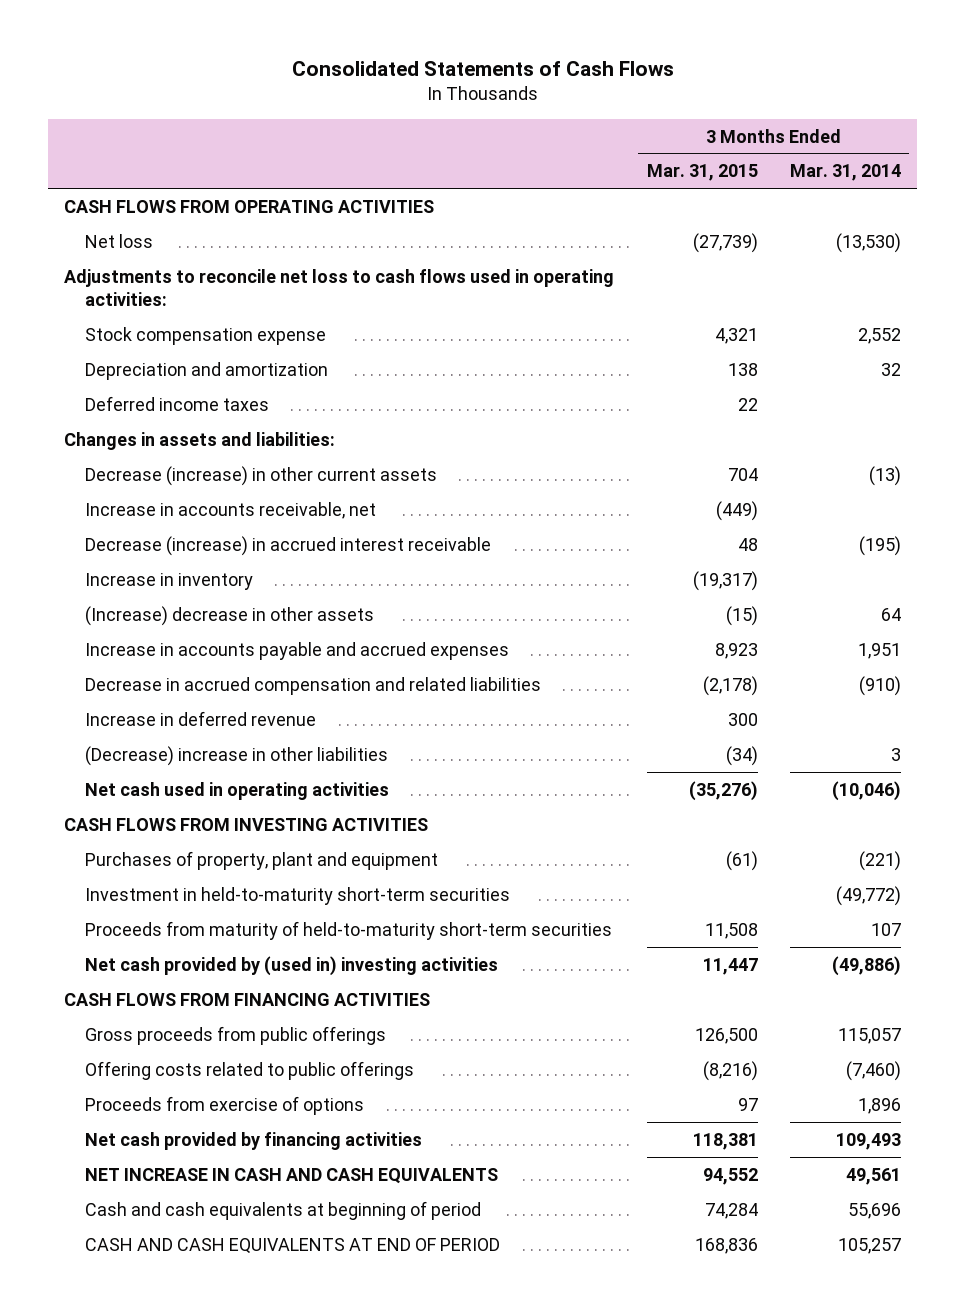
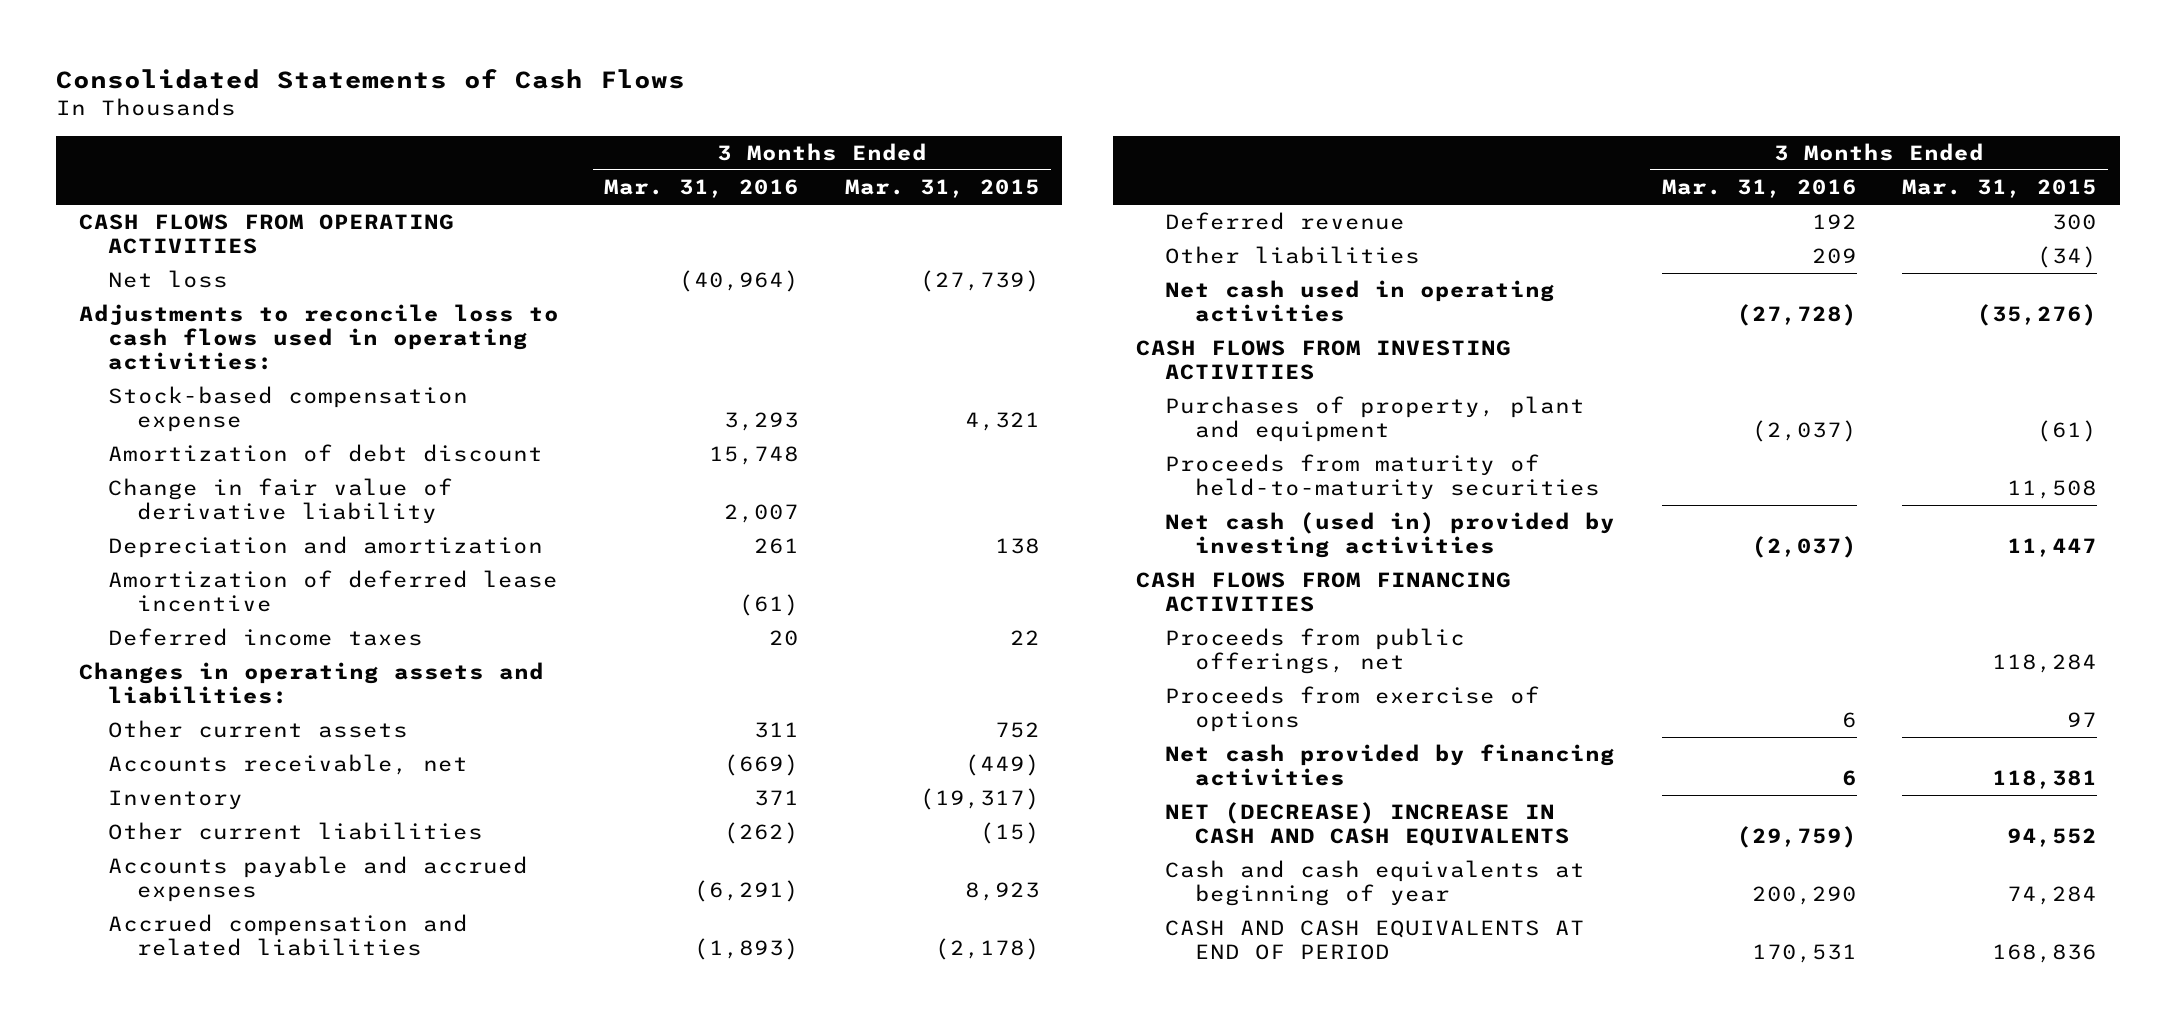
- | 3 Months Ended Mar. 31, 2015 | 3 Months Ended Mar. 31, 2014
+ | 3 Months Ended Mar. 31, 2016 | 3 Months Ended Mar. 31, 2015
- Adjustments to reconcile net loss to cash flows used in operating activities:
- Stock compensation expense | 4,321 | 2,552
+ Adjustments to reconcile loss to cash flows used in operating activities:
+ Stock-based compensation expense | 3,293 | 4,321
+ Amortization of debt discount | 15,748 |
+ Change in fair value of derivative liability | 2,007 |
+ Amortization of deferred lease incentive | (61) |
- Changes in assets and liabilities:
- Decrease (increase) in other current assets | 704 | (13)
- Increase in accounts receivable, net | (449) |
- Decrease (increase) in accrued interest receivable | 48 | (195)
- Increase in inventory | (19,317) |
- (Increase) decrease in other assets | (15) | 64
- Increase in accounts payable and accrued expenses | 8,923 | 1,951
- Decrease in accrued compensation and related liabilities | (2,178) | (910)
- Increase in deferred revenue | 300 |
- (Decrease) increase in other liabilities | (34) | 3
+ Changes in operating assets and liabilities:
+ Other current assets | 311 | 752
+ Accounts receivable, net | (669) | (449)
+ Inventory | 371 | (19,317)
+ Other current liabilities | (262) | (15)
+ Accounts payable and accrued expenses | (6,291) | 8,923
+ Accrued compensation and related liabilities | (1,893) | (2,178)
+ Deferred revenue | 192 | 300
+ Other liabilities | 209 | (34)
- Investment in held-to-maturity short-term securities | | (49,772)
- Proceeds from maturity of held-to-maturity short-term securities | 11,508 | 107
- Net cash provided by (used in) investing activities | 11,447 | (49,886)
+ Proceeds from maturity of held-to-maturity securities | | 11,508
+ Net cash (used in) provided by investing activities | (2,037) | 11,447
- Gross proceeds from public offerings | 126,500 | 115,057
- Offering costs related to public offerings | (8,216) | (7,460)
+ Proceeds from public offerings, net | | 118,284
- NET INCREASE IN CASH AND CASH EQUIVALENTS | 94,552 | 49,561
- Cash and cash equivalents at beginning of period | 74,284 | 55,696
+ NET (DECREASE) INCREASE IN CASH AND CASH EQUIVALENTS | (29,759) | 94,552
+ Cash and cash equivalents at beginning of year | 200,290 | 74,284

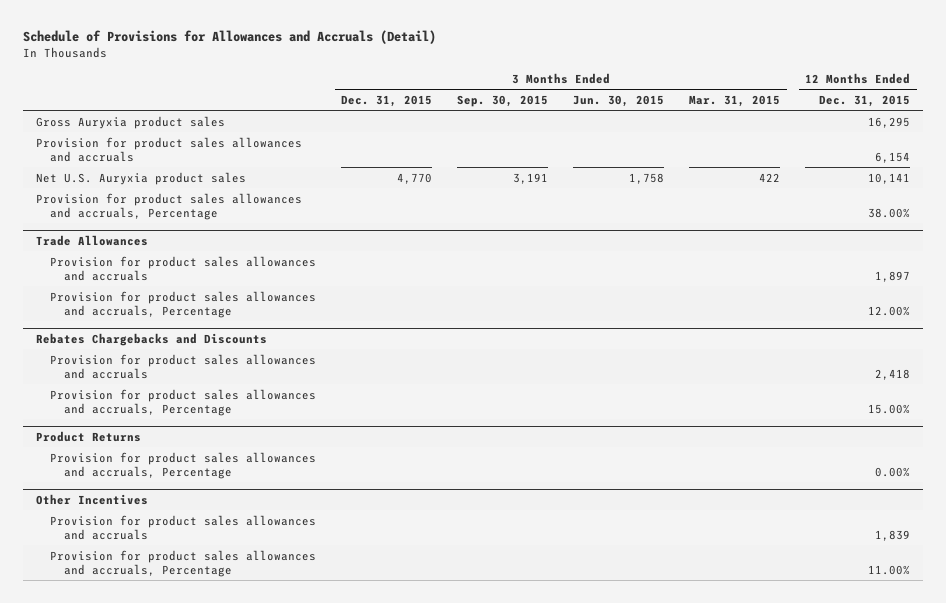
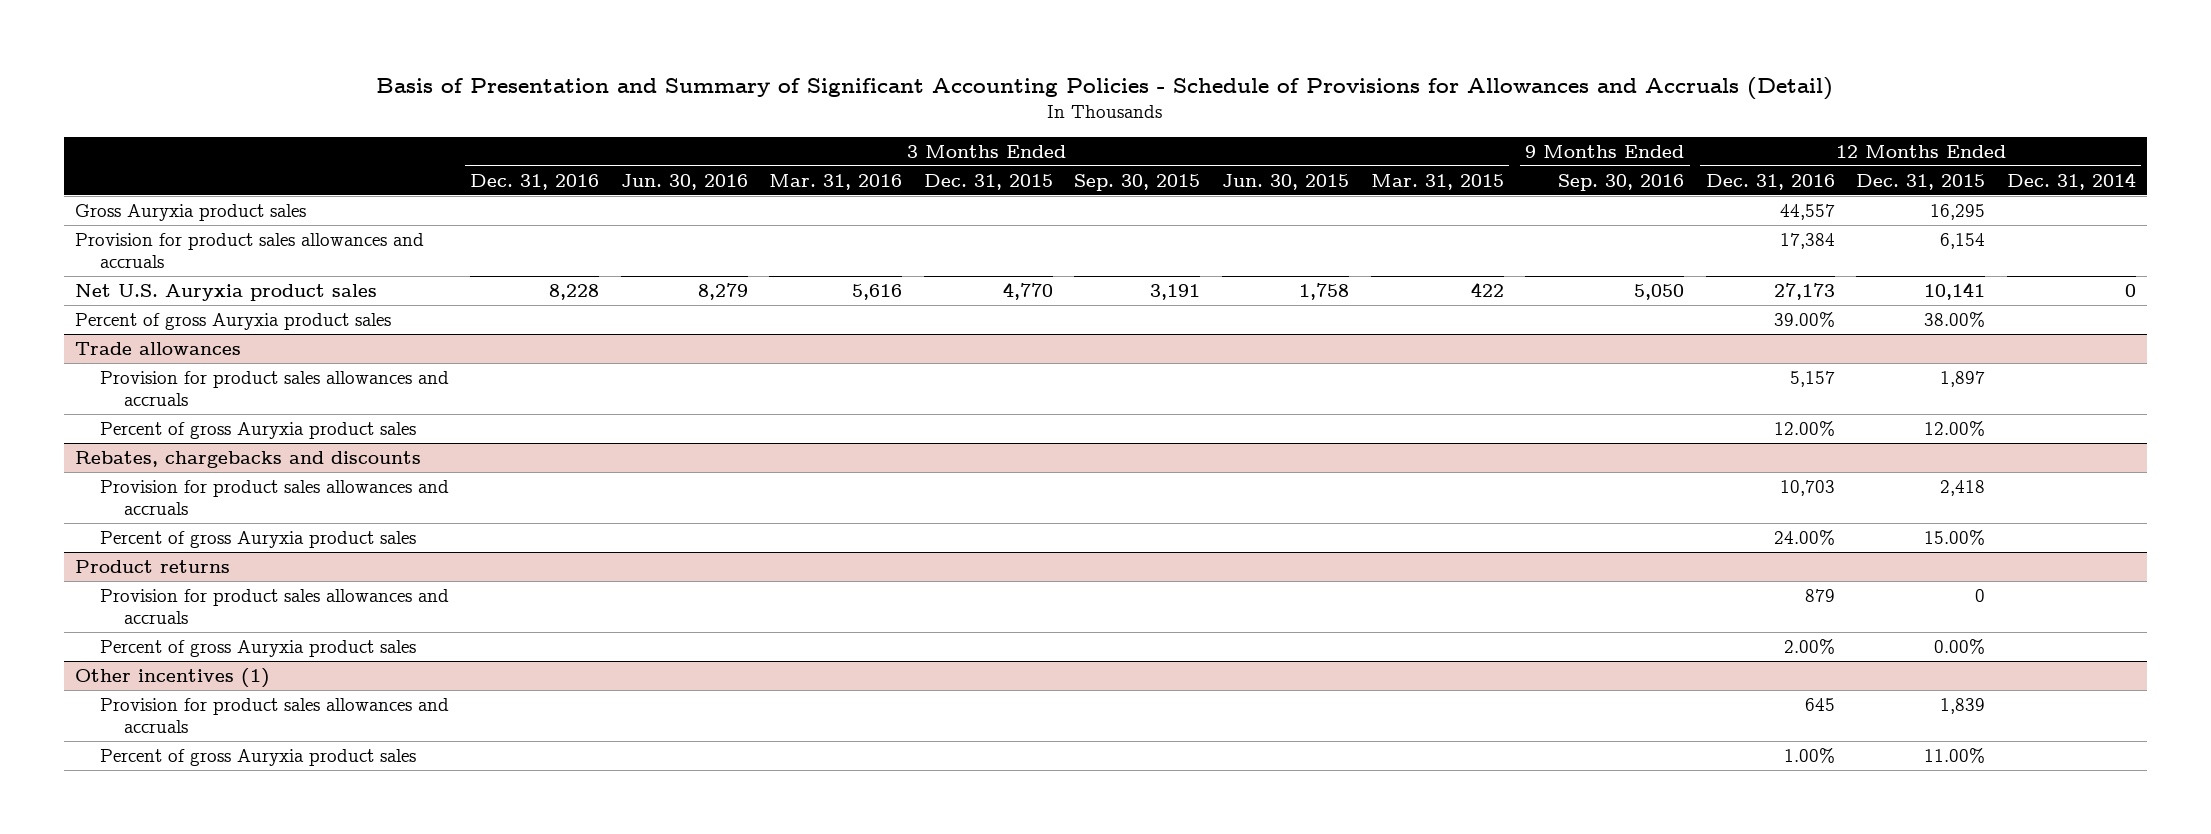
- Schedule of Provisions for Allowances and Accruals (Detail)
+ Basis of Presentation and Summary of Significant Accounting Policies - Schedule of Provisions for Allowances and Accruals (Detail)
- | 3 Months Ended Dec. 31, 2015 | 3 Months Ended Sep. 30, 2015 | 3 Months Ended Jun. 30, 2015 | 3 Months Ended Mar. 31, 2015 | 12 Months Ended Dec. 31, 2015
+ | 3 Months Ended Dec. 31, 2016 | 3 Months Ended Jun. 30, 2016 | 3 Months Ended Mar. 31, 2016 | 3 Months Ended Dec. 31, 2015 | 3 Months Ended Sep. 30, 2015 | 3 Months Ended Jun. 30, 2015 | 3 Months Ended Mar. 31, 2015 | 9 Months Ended Sep. 30, 2016 | 12 Months Ended Dec. 31, 2016 | 12 Months Ended Dec. 31, 2015 | 12 Months Ended Dec. 31, 2014
- Provision for product sales allowances and accruals, Percentage | | | | | 38.00%
- Trade Allowances
+ Percent of gross Auryxia product sales | | | | | | | | | 39.00% | 38.00% |
+ Trade allowances
- Provision for product sales allowances and accruals, Percentage | | | | | 12.00%
- Rebates Chargebacks and Discounts
+ Percent of gross Auryxia product sales | | | | | | | | | 12.00% | 12.00% |
+ Rebates, chargebacks and discounts
- Provision for product sales allowances and accruals, Percentage | | | | | 15.00%
- Product Returns
- Provision for product sales allowances and accruals, Percentage | | | | | 0.00%
- Other Incentives
+ Percent of gross Auryxia product sales | | | | | | | | | 24.00% | 15.00% |
+ Product returns
+ Provision for product sales allowances and accruals | | | | | | | | | 879 | 0 |
+ Percent of gross Auryxia product sales | | | | | | | | | 2.00% | 0.00% |
+ Other incentives (1)
- Provision for product sales allowances and accruals, Percentage | | | | | 11.00%
+ Percent of gross Auryxia product sales | | | | | | | | | 1.00% | 11.00% |

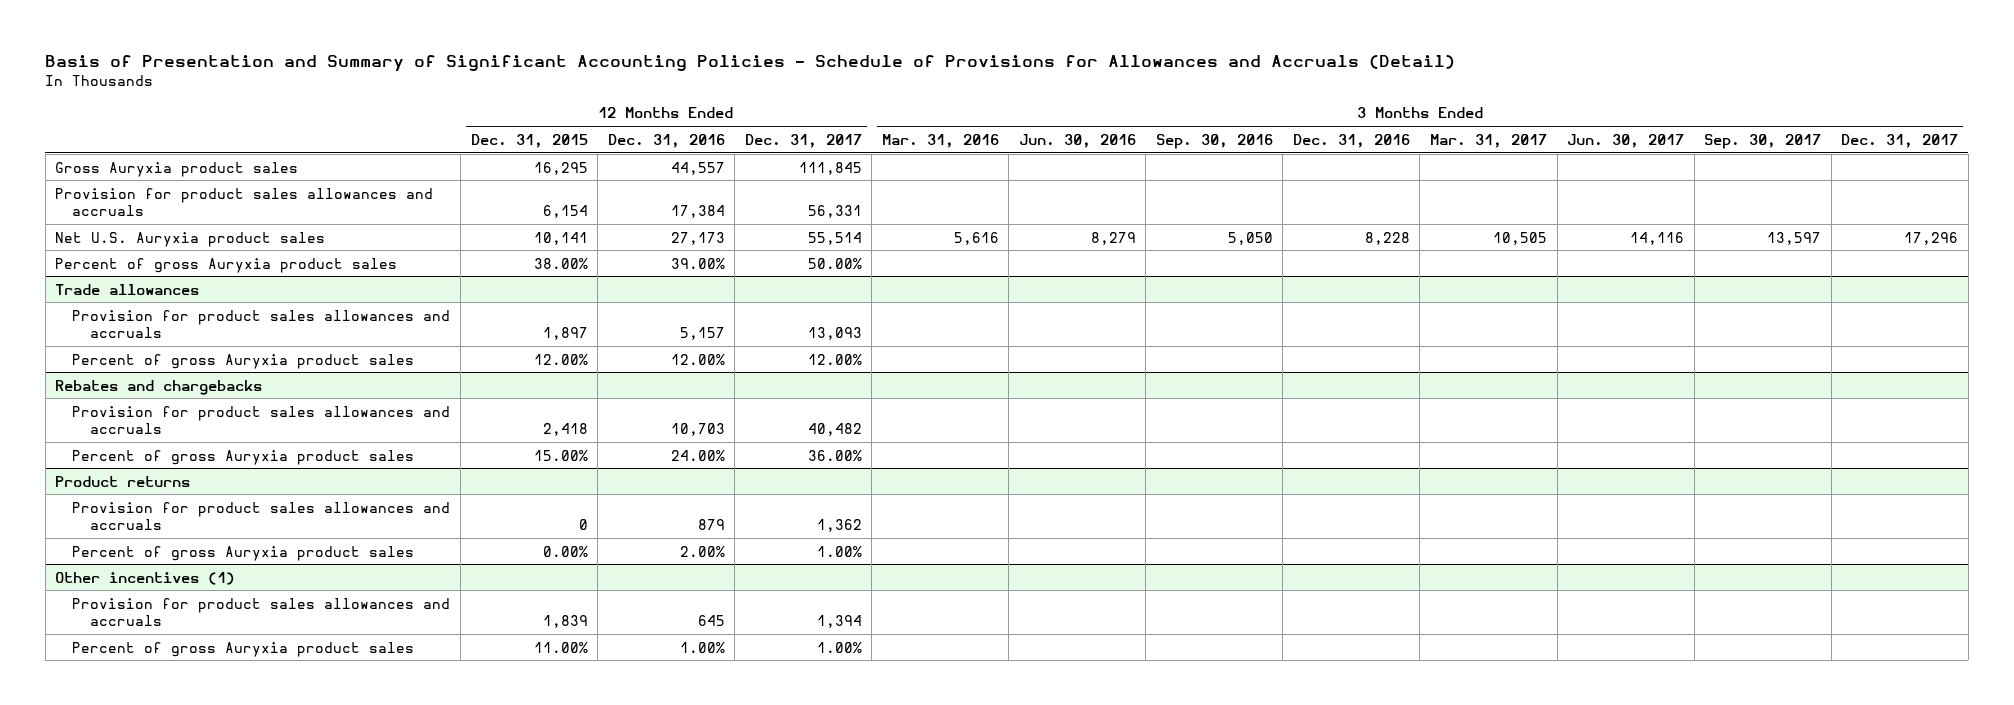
- | 3 Months Ended Dec. 31, 2016 | 3 Months Ended Jun. 30, 2016 | 3 Months Ended Mar. 31, 2016 | 3 Months Ended Dec. 31, 2015 | 3 Months Ended Sep. 30, 2015 | 3 Months Ended Jun. 30, 2015 | 3 Months Ended Mar. 31, 2015 | 9 Months Ended Sep. 30, 2016 | 12 Months Ended Dec. 31, 2016 | 12 Months Ended Dec. 31, 2015 | 12 Months Ended Dec. 31, 2014
+ | 12 Months Ended Dec. 31, 2015 | 12 Months Ended Dec. 31, 2016 | 12 Months Ended Dec. 31, 2017 | 3 Months Ended Mar. 31, 2016 | 3 Months Ended Jun. 30, 2016 | 3 Months Ended Sep. 30, 2016 | 3 Months Ended Dec. 31, 2016 | 3 Months Ended Mar. 31, 2017 | 3 Months Ended Jun. 30, 2017 | 3 Months Ended Sep. 30, 2017 | 3 Months Ended Dec. 31, 2017
- Rebates, chargebacks and discounts
+ Rebates and chargebacks

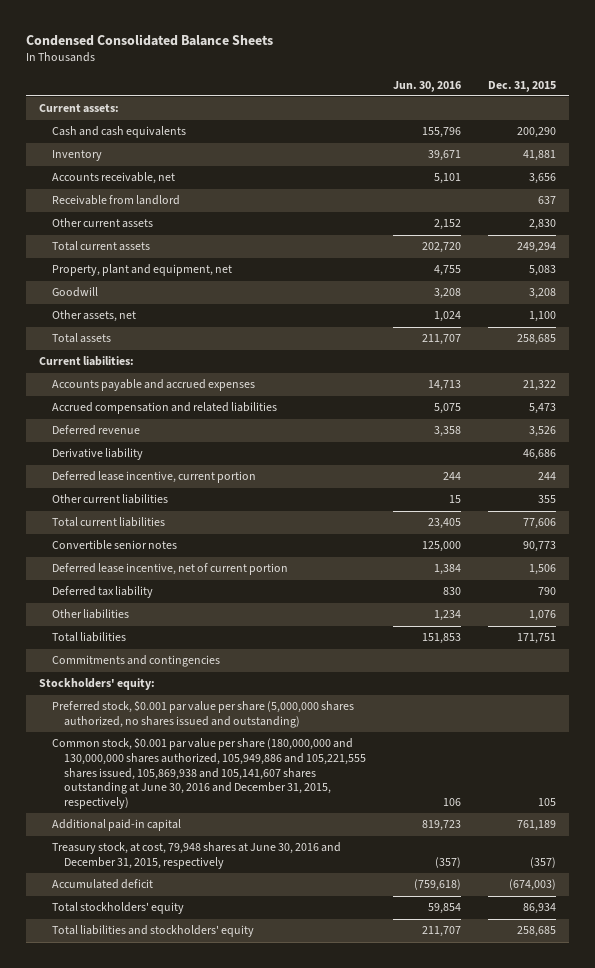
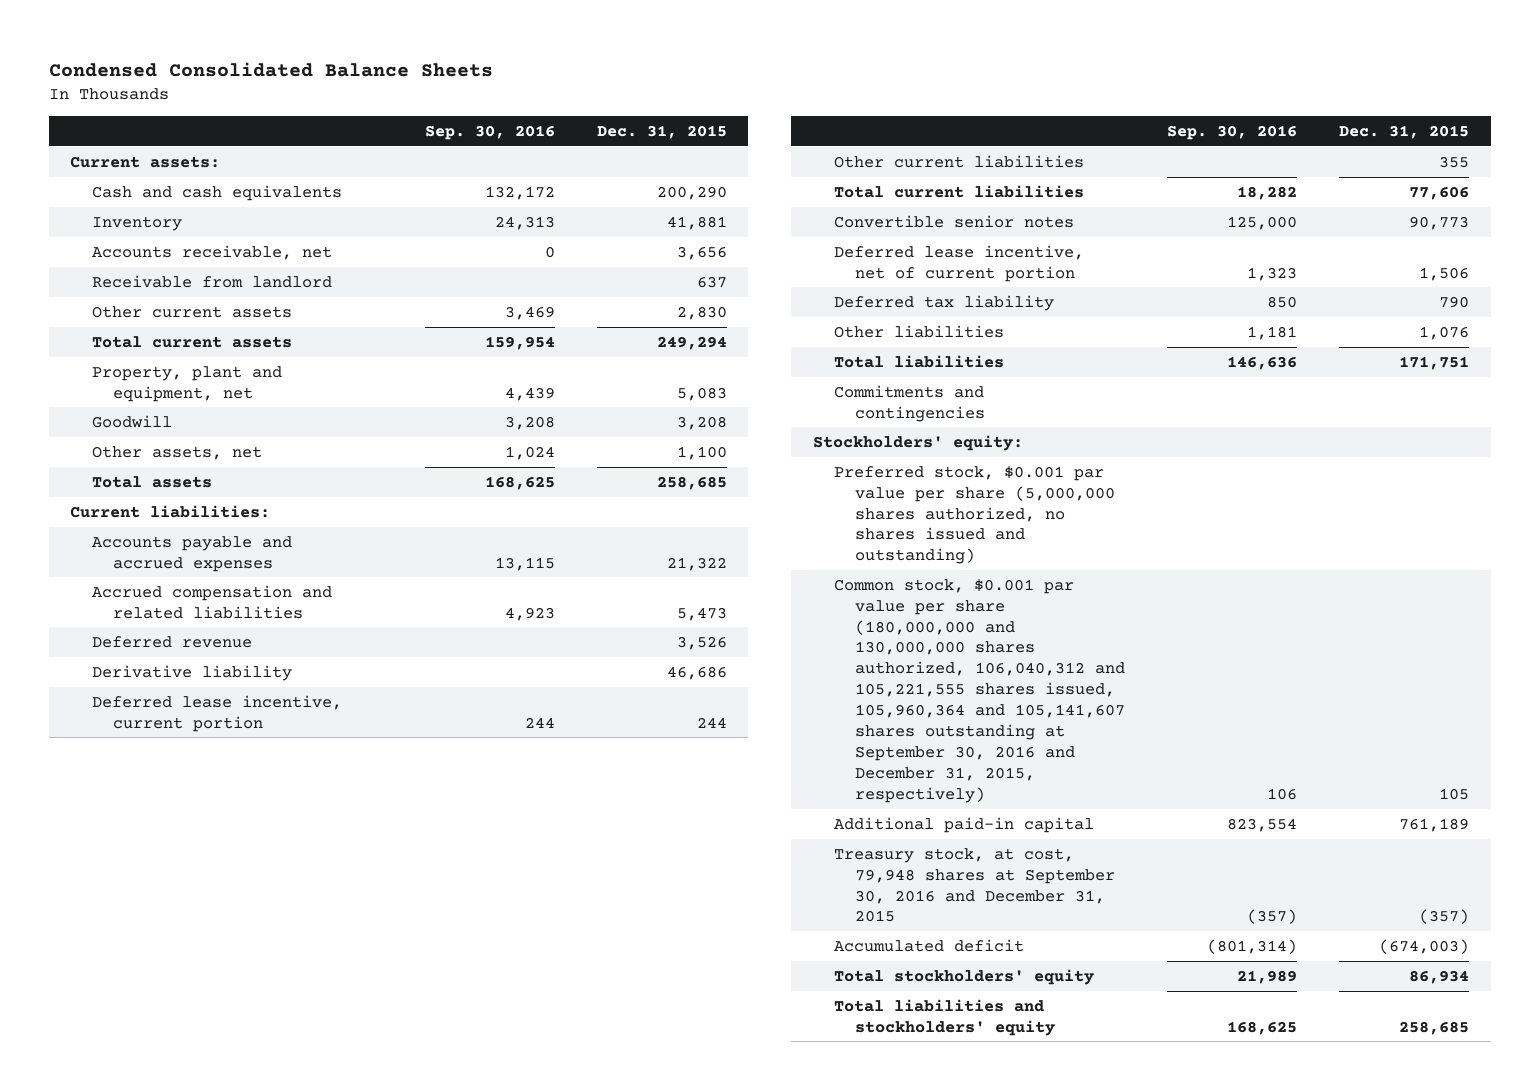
- | Jun. 30, 2016 | Dec. 31, 2015
+ | Sep. 30, 2016 | Dec. 31, 2015
- Common stock, $0.001 par value per share (180,000,000 and 130,000,000 shares authorized, 105,949,886 and 105,221,555 shares issued, 105,869,938 and 105,141,607 shares outstanding at June 30, 2016 and December 31, 2015, respectively) | 106 | 105
+ Common stock, $0.001 par value per share (180,000,000 and 130,000,000 shares authorized, 106,040,312 and 105,221,555 shares issued, 105,960,364 and 105,141,607 shares outstanding at September 30, 2016 and December 31, 2015, respectively) | 106 | 105
- Treasury stock, at cost, 79,948 shares at June 30, 2016 and December 31, 2015, respectively | (357) | (357)
+ Treasury stock, at cost, 79,948 shares at September 30, 2016 and December 31, 2015 | (357) | (357)

